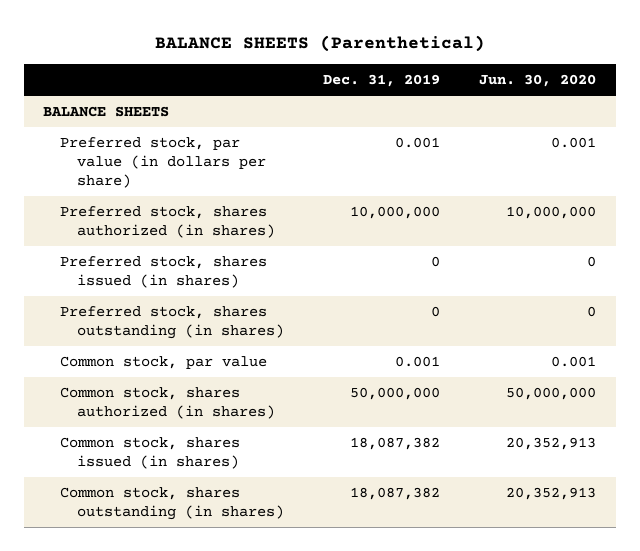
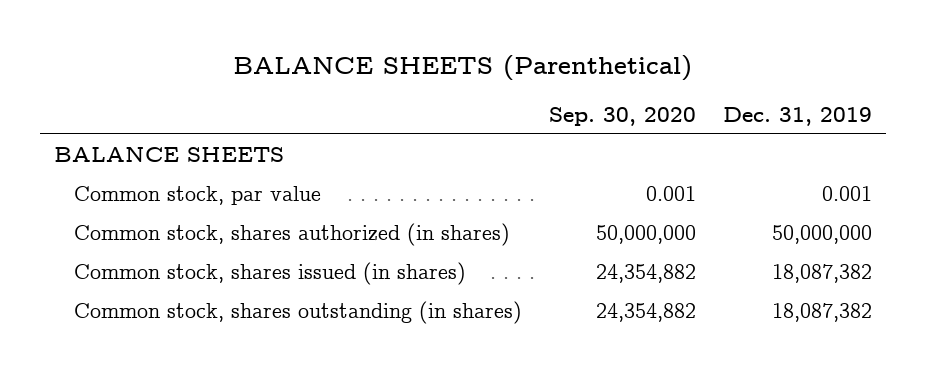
- | Dec. 31, 2019 | Jun. 30, 2020
+ | Sep. 30, 2020 | Dec. 31, 2019
- Preferred stock, par value (in dollars per share) | 0.001 | 0.001
- Preferred stock, shares authorized (in shares) | 10,000,000 | 10,000,000
- Preferred stock, shares issued (in shares) | 0 | 0
- Preferred stock, shares outstanding (in shares) | 0 | 0

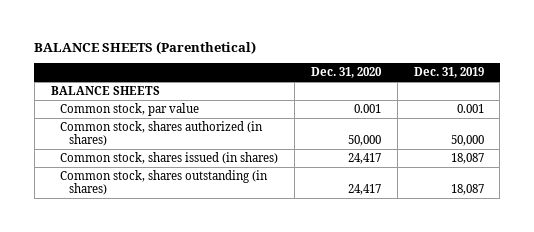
- | Sep. 30, 2020 | Dec. 31, 2019
+ | Dec. 31, 2020 | Dec. 31, 2019
- Common stock, shares authorized (in shares) | 50,000,000 | 50,000,000
- Common stock, shares issued (in shares) | 24,354,882 | 18,087,382
- Common stock, shares outstanding (in shares) | 24,354,882 | 18,087,382
+ Common stock, shares authorized (in shares) | 50,000 | 50,000
+ Common stock, shares issued (in shares) | 24,417 | 18,087
+ Common stock, shares outstanding (in shares) | 24,417 | 18,087

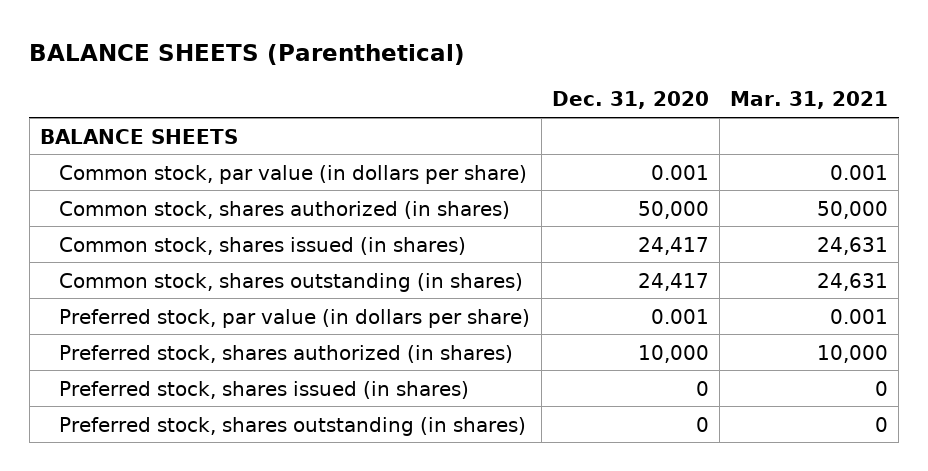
- | Dec. 31, 2020 | Dec. 31, 2019
+ | Dec. 31, 2020 | Mar. 31, 2021
- Common stock, par value | 0.001 | 0.001
+ Common stock, par value (in dollars per share) | 0.001 | 0.001
+ Preferred stock, par value (in dollars per share) | 0.001 | 0.001
+ Preferred stock, shares authorized (in shares) | 10,000 | 10,000
+ Preferred stock, shares issued (in shares) | 0 | 0
+ Preferred stock, shares outstanding (in shares) | 0 | 0

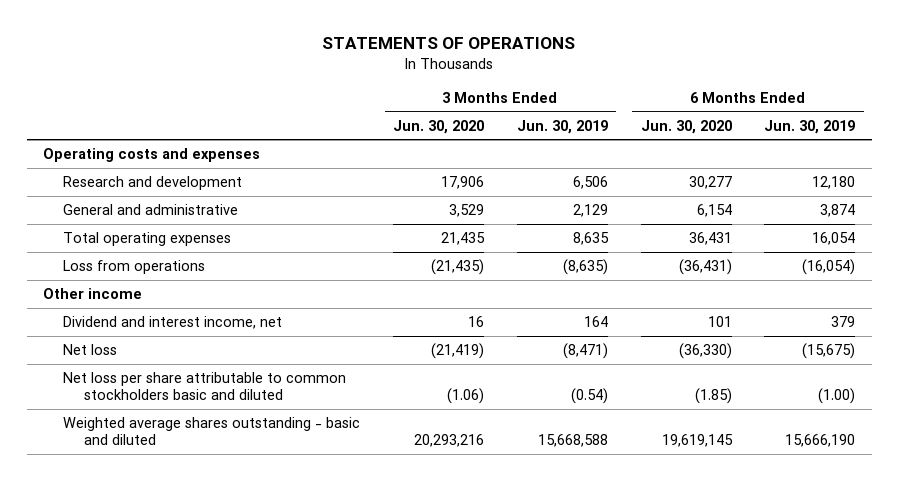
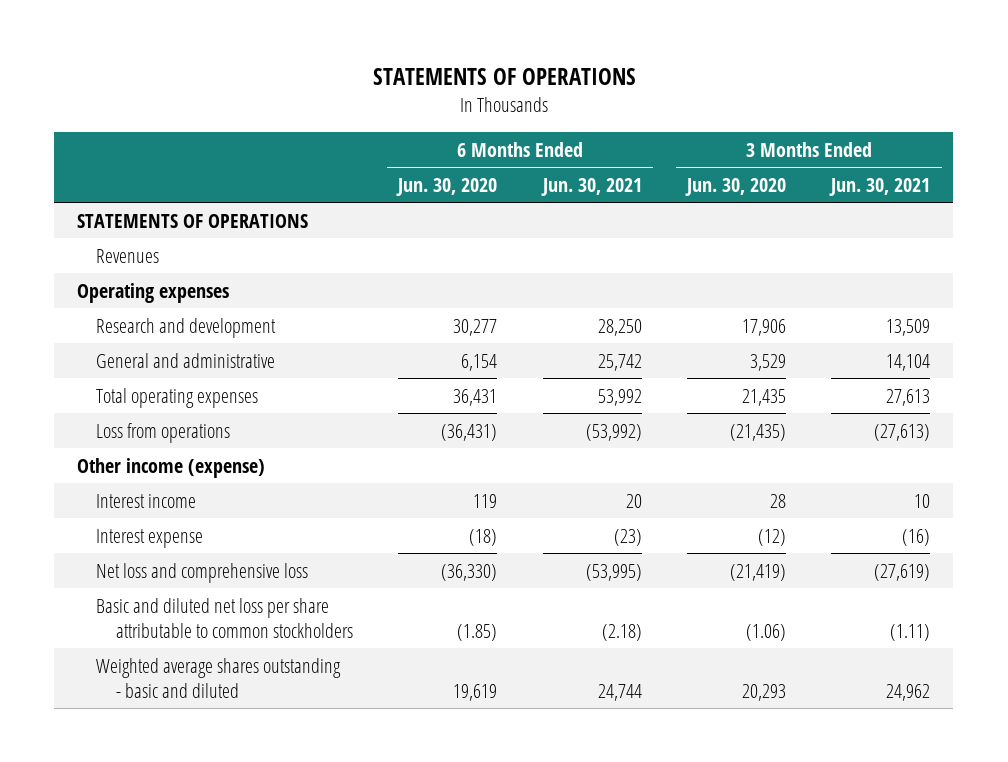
- | 3 Months Ended Jun. 30, 2020 | 3 Months Ended Jun. 30, 2019 | 6 Months Ended Jun. 30, 2020 | 6 Months Ended Jun. 30, 2019
+ | 6 Months Ended Jun. 30, 2020 | 6 Months Ended Jun. 30, 2021 | 3 Months Ended Jun. 30, 2020 | 3 Months Ended Jun. 30, 2021
- Operating costs and expenses
+ STATEMENTS OF OPERATIONS
+ Revenues
+ Operating expenses
- Other income
- Dividend and interest income, net | 16 | 164 | 101 | 379
- Net loss | (21,419) | (8,471) | (36,330) | (15,675)
- Net loss per share attributable to common stockholders basic and diluted | (1.06) | (0.54) | (1.85) | (1.00)
- Weighted average shares outstanding - basic and diluted | 20,293,216 | 15,668,588 | 19,619,145 | 15,666,190
+ Other income (expense)
+ Interest income | 119 | 20 | 28 | 10
+ Interest expense | (18) | (23) | (12) | (16)
+ Net loss and comprehensive loss | (36,330) | (53,995) | (21,419) | (27,619)
+ Basic and diluted net loss per share attributable to common stockholders | (1.85) | (2.18) | (1.06) | (1.11)
+ Weighted average shares outstanding - basic and diluted | 19,619 | 24,744 | 20,293 | 24,962

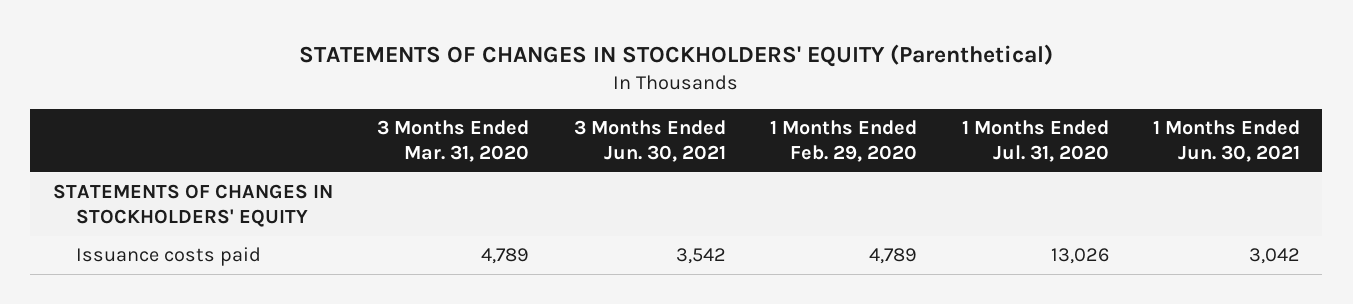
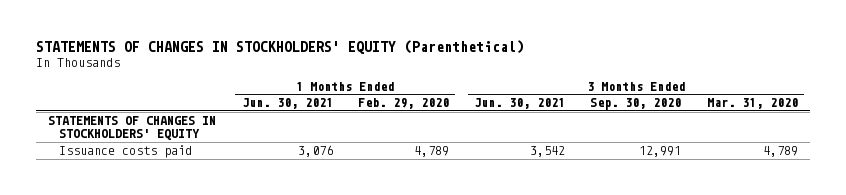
- | 3 Months Ended Mar. 31, 2020 | 3 Months Ended Jun. 30, 2021 | 1 Months Ended Feb. 29, 2020 | 1 Months Ended Jul. 31, 2020 | 1 Months Ended Jun. 30, 2021
+ | 1 Months Ended Jun. 30, 2021 | 1 Months Ended Feb. 29, 2020 | 3 Months Ended Jun. 30, 2021 | 3 Months Ended Sep. 30, 2020 | 3 Months Ended Mar. 31, 2020
- Issuance costs paid | 4,789 | 3,542 | 4,789 | 13,026 | 3,042
+ Issuance costs paid | 3,076 | 4,789 | 3,542 | 12,991 | 4,789

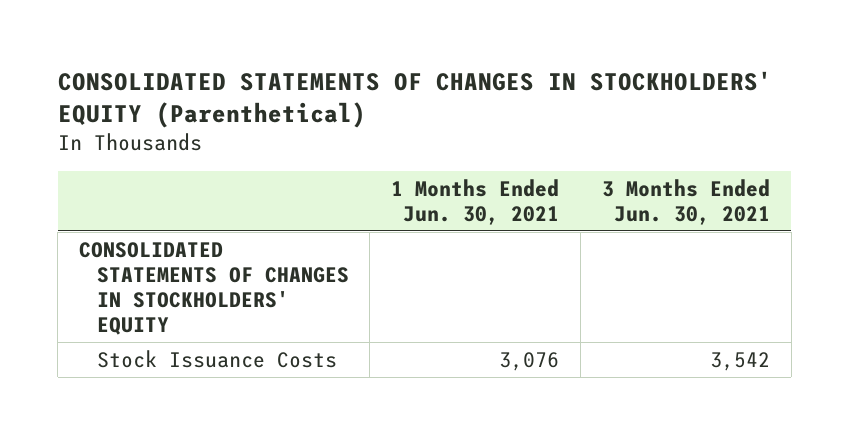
- STATEMENTS OF CHANGES IN STOCKHOLDERS' EQUITY (Parenthetical)
+ CONSOLIDATED STATEMENTS OF CHANGES IN STOCKHOLDERS' EQUITY (Parenthetical)
- | 1 Months Ended Jun. 30, 2021 | 1 Months Ended Feb. 29, 2020 | 3 Months Ended Jun. 30, 2021 | 3 Months Ended Sep. 30, 2020 | 3 Months Ended Mar. 31, 2020
+ | 1 Months Ended Jun. 30, 2021 | 3 Months Ended Jun. 30, 2021
- STATEMENTS OF CHANGES IN STOCKHOLDERS' EQUITY
- Issuance costs paid | 3,076 | 4,789 | 3,542 | 12,991 | 4,789
+ CONSOLIDATED STATEMENTS OF CHANGES IN STOCKHOLDERS' EQUITY
+ Stock Issuance Costs | 3,076 | 3,542

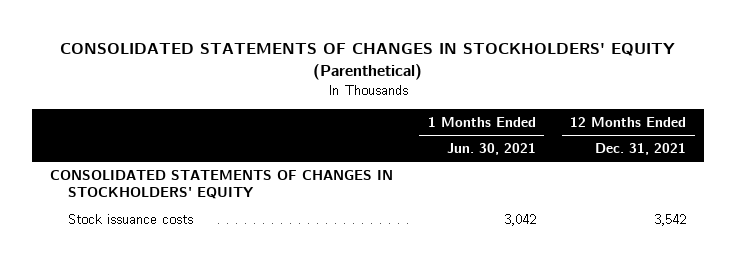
- | 1 Months Ended Jun. 30, 2021 | 3 Months Ended Jun. 30, 2021
+ | 1 Months Ended Jun. 30, 2021 | 12 Months Ended Dec. 31, 2021
- Stock Issuance Costs | 3,076 | 3,542
+ Stock issuance costs | 3,042 | 3,542

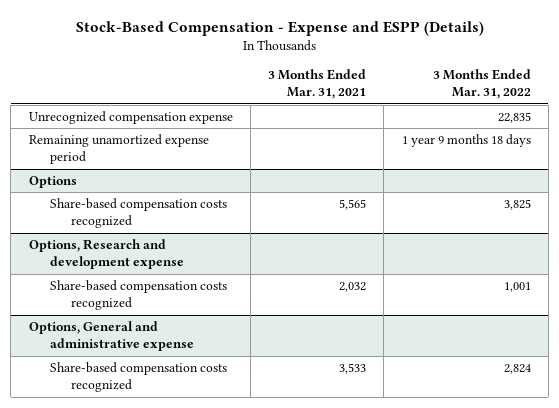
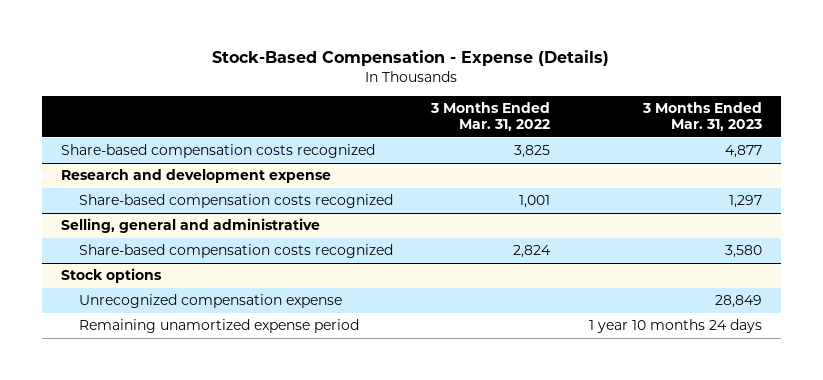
- Stock-Based Compensation - Expense and ESPP (Details)
+ Stock-Based Compensation - Expense (Details)
- | 3 Months Ended Mar. 31, 2021 | 3 Months Ended Mar. 31, 2022
+ | 3 Months Ended Mar. 31, 2022 | 3 Months Ended Mar. 31, 2023
- Unrecognized compensation expense | | 22,835
- Remaining unamortized expense period | | 1 year 9 months 18 days
- Options
- Options, Research and development expense
+ Research and development expense
- Options, General and administrative expense
+ Selling, general and administrative
+ Stock options
+ Unrecognized compensation expense | | 28,849
+ Remaining unamortized expense period | | 1 year 10 months 24 days

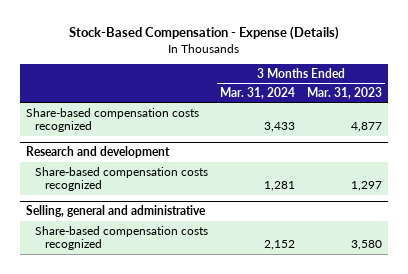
- | 3 Months Ended Mar. 31, 2022 | 3 Months Ended Mar. 31, 2023
+ | 3 Months Ended Mar. 31, 2024 | 3 Months Ended Mar. 31, 2023
- Research and development expense
+ Research and development
- Stock options
- Unrecognized compensation expense | | 28,849
- Remaining unamortized expense period | | 1 year 10 months 24 days

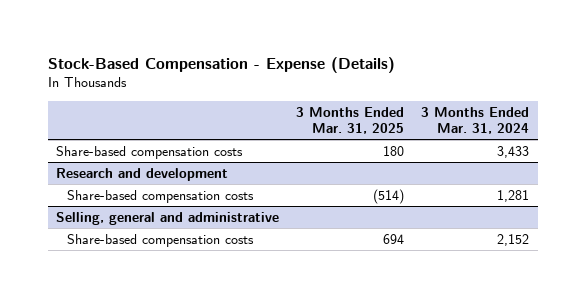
- | 3 Months Ended Mar. 31, 2024 | 3 Months Ended Mar. 31, 2023
+ | 3 Months Ended Mar. 31, 2025 | 3 Months Ended Mar. 31, 2024
- Share-based compensation costs recognized | 3,433 | 4,877
+ Share-based compensation costs | 180 | 3,433
@ Research and development
- Share-based compensation costs recognized | 1,281 | 1,297
+ Share-based compensation costs | (514) | 1,281
@ Selling, general and administrative
- Share-based compensation costs recognized | 2,152 | 3,580
+ Share-based compensation costs | 694 | 2,152

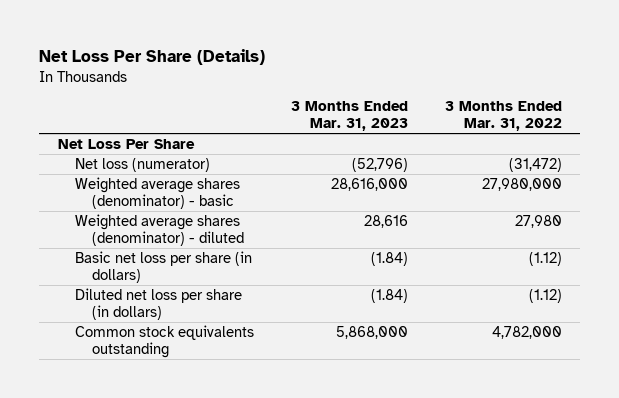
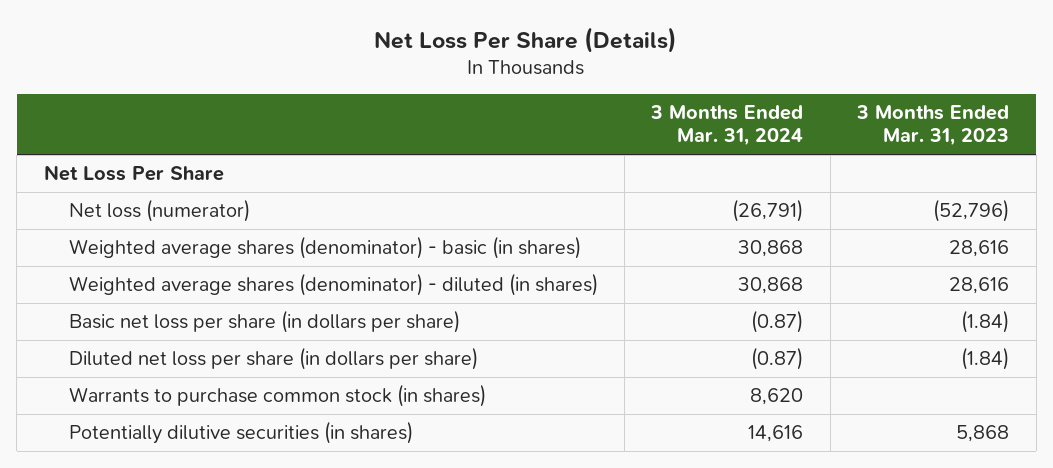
- | 3 Months Ended Mar. 31, 2023 | 3 Months Ended Mar. 31, 2022
+ | 3 Months Ended Mar. 31, 2024 | 3 Months Ended Mar. 31, 2023
- Weighted average shares (denominator) - basic | 28,616,000 | 27,980,000
- Weighted average shares (denominator) - diluted | 28,616 | 27,980
- Basic net loss per share (in dollars) | (1.84) | (1.12)
- Diluted net loss per share (in dollars) | (1.84) | (1.12)
- Common stock equivalents outstanding | 5,868,000 | 4,782,000
+ Weighted average shares (denominator) - basic (in shares) | 30,868 | 28,616
+ Weighted average shares (denominator) - diluted (in shares) | 30,868 | 28,616
+ Basic net loss per share (in dollars per share) | (0.87) | (1.84)
+ Diluted net loss per share (in dollars per share) | (0.87) | (1.84)
+ Warrants to purchase common stock (in shares) | 8,620 |
+ Potentially dilutive securities (in shares) | 14,616 | 5,868

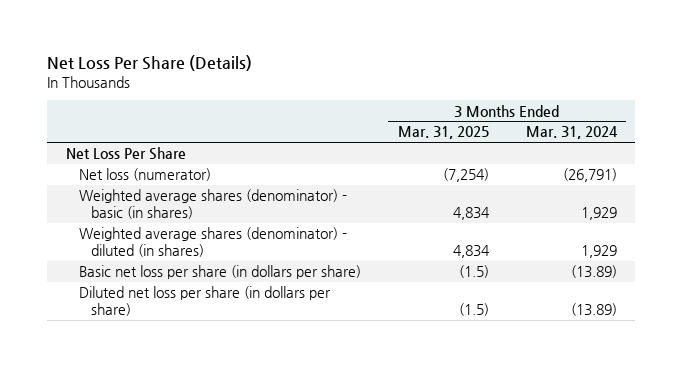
- | 3 Months Ended Mar. 31, 2024 | 3 Months Ended Mar. 31, 2023
+ | 3 Months Ended Mar. 31, 2025 | 3 Months Ended Mar. 31, 2024
- Weighted average shares (denominator) - basic (in shares) | 30,868 | 28,616
- Weighted average shares (denominator) - diluted (in shares) | 30,868 | 28,616
- Basic net loss per share (in dollars per share) | (0.87) | (1.84)
- Diluted net loss per share (in dollars per share) | (0.87) | (1.84)
- Warrants to purchase common stock (in shares) | 8,620 |
- Potentially dilutive securities (in shares) | 14,616 | 5,868
+ Weighted average shares (denominator) - basic (in shares) | 4,834 | 1,929
+ Weighted average shares (denominator) - diluted (in shares) | 4,834 | 1,929
+ Basic net loss per share (in dollars per share) | (1.5) | (13.89)
+ Diluted net loss per share (in dollars per share) | (1.5) | (13.89)

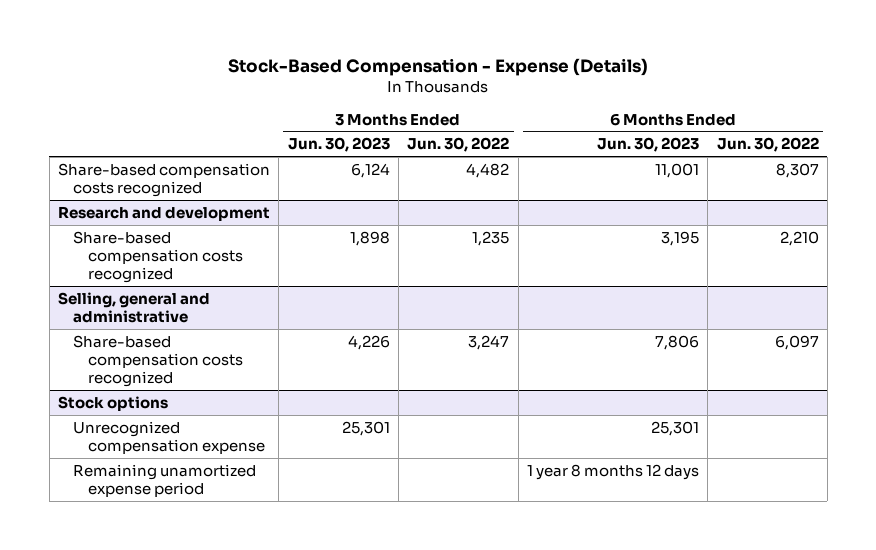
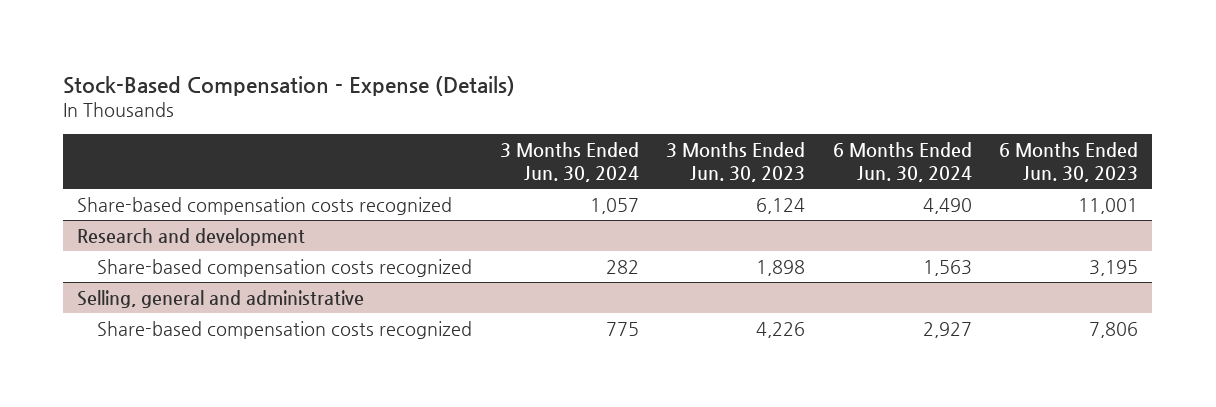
- | 3 Months Ended Jun. 30, 2023 | 3 Months Ended Jun. 30, 2022 | 6 Months Ended Jun. 30, 2023 | 6 Months Ended Jun. 30, 2022
+ | 3 Months Ended Jun. 30, 2024 | 3 Months Ended Jun. 30, 2023 | 6 Months Ended Jun. 30, 2024 | 6 Months Ended Jun. 30, 2023
- Stock options
- Unrecognized compensation expense | 25,301 | | 25,301 |
- Remaining unamortized expense period | | | 1 year 8 months 12 days |

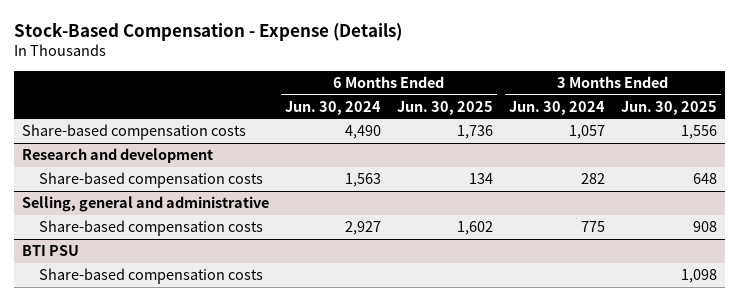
- | 3 Months Ended Jun. 30, 2024 | 3 Months Ended Jun. 30, 2023 | 6 Months Ended Jun. 30, 2024 | 6 Months Ended Jun. 30, 2023
+ | 6 Months Ended Jun. 30, 2024 | 6 Months Ended Jun. 30, 2025 | 3 Months Ended Jun. 30, 2024 | 3 Months Ended Jun. 30, 2025
- Share-based compensation costs recognized | 1,057 | 6,124 | 4,490 | 11,001
+ Share-based compensation costs | 4,490 | 1,736 | 1,057 | 1,556
@ Research and development
- Share-based compensation costs recognized | 282 | 1,898 | 1,563 | 3,195
+ Share-based compensation costs | 1,563 | 134 | 282 | 648
@ Selling, general and administrative
- Share-based compensation costs recognized | 775 | 4,226 | 2,927 | 7,806
+ Share-based compensation costs | 2,927 | 1,602 | 775 | 908
+ BTI PSU
+ Share-based compensation costs | | | | 1,098

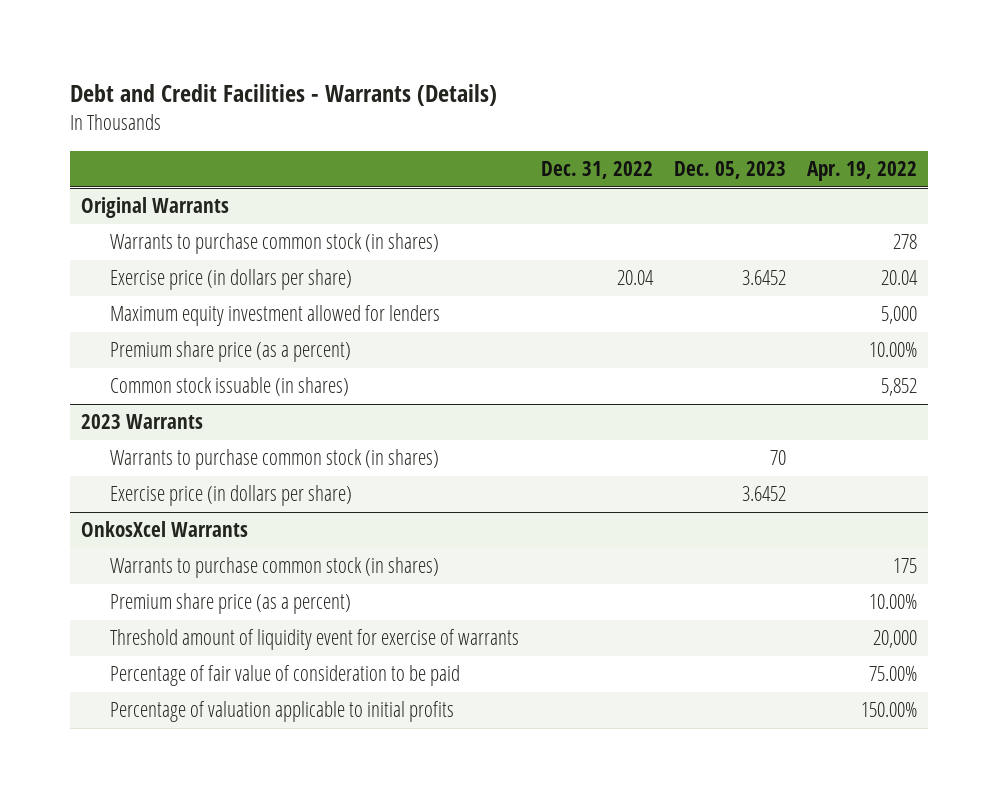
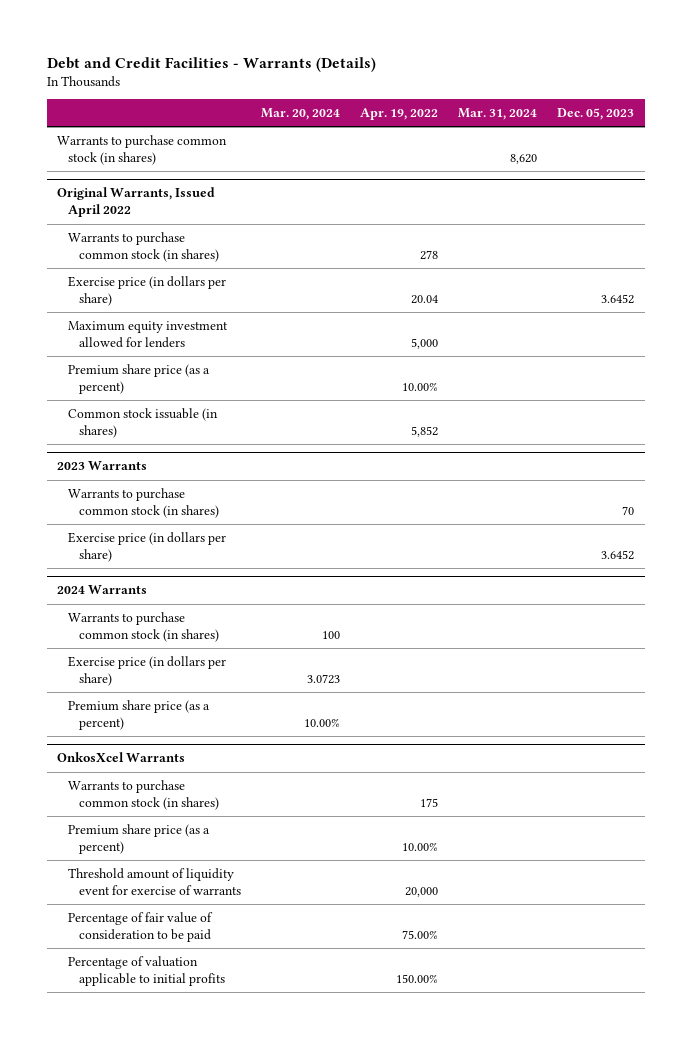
- | Dec. 31, 2022 | Dec. 05, 2023 | Apr. 19, 2022
+ | Mar. 20, 2024 | Apr. 19, 2022 | Mar. 31, 2024 | Dec. 05, 2023
- Original Warrants
+ Warrants to purchase common stock (in shares) | | | 8,620 |
+ Original Warrants, Issued April 2022
+ 2024 Warrants
+ Warrants to purchase common stock (in shares) | 100 | | |
+ Exercise price (in dollars per share) | 3.0723 | | |
+ Premium share price (as a percent) | 10.00% | | |

